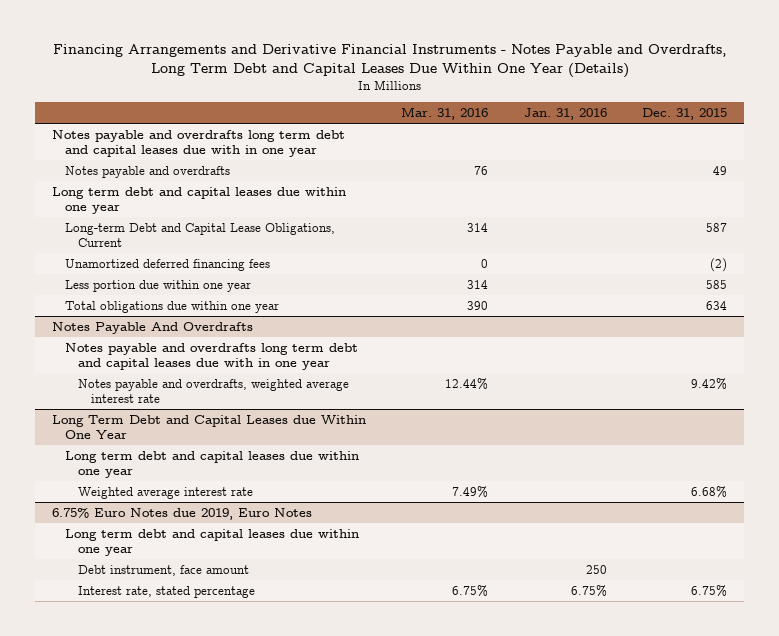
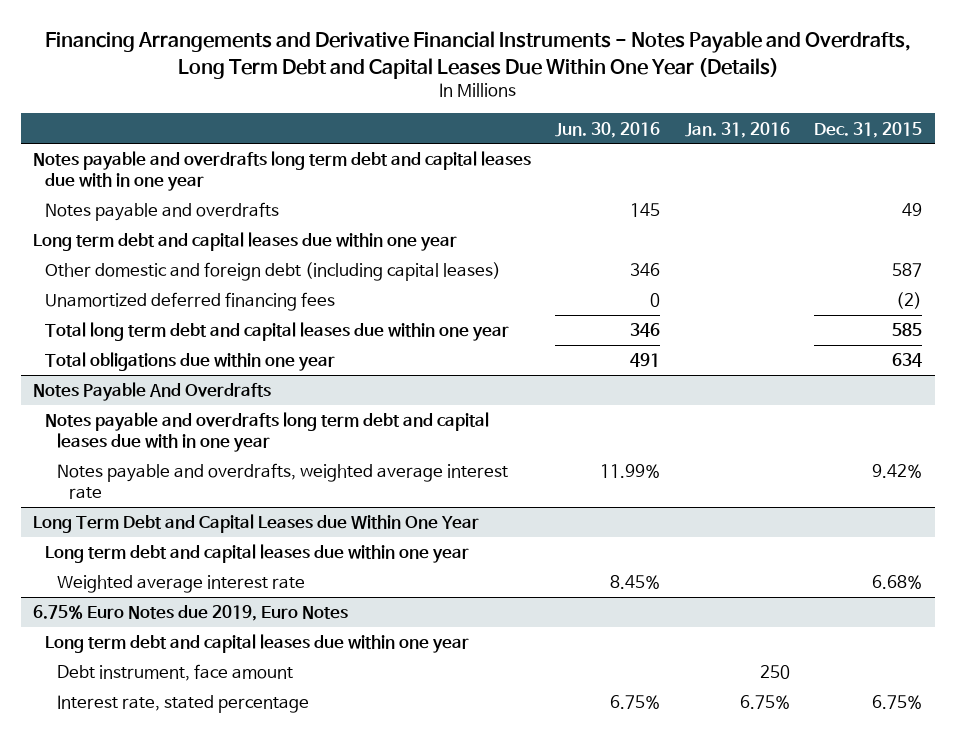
- | Mar. 31, 2016 | Jan. 31, 2016 | Dec. 31, 2015
+ | Jun. 30, 2016 | Jan. 31, 2016 | Dec. 31, 2015
- Long-term Debt and Capital Lease Obligations, Current | 314 | | 587
+ Other domestic and foreign debt (including capital leases) | 346 | | 587
- Less portion due within one year | 314 | | 585
+ Total long term debt and capital leases due within one year | 346 | | 585

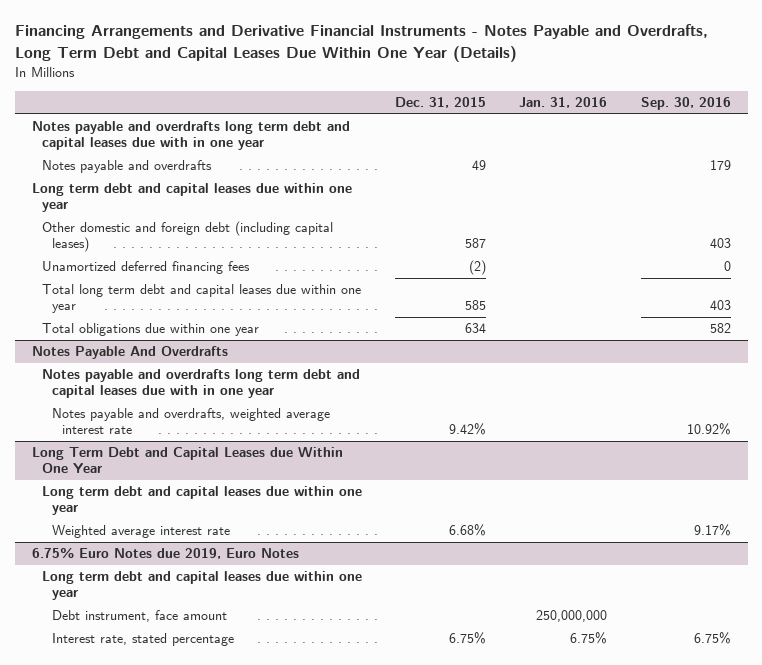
- | Jun. 30, 2016 | Jan. 31, 2016 | Dec. 31, 2015
+ | Dec. 31, 2015 | Jan. 31, 2016 | Sep. 30, 2016
@ 6.75% Euro Notes due 2019, Euro Notes
- Debt instrument, face amount | | 250 |
+ Debt instrument, face amount | | 250,000,000 |

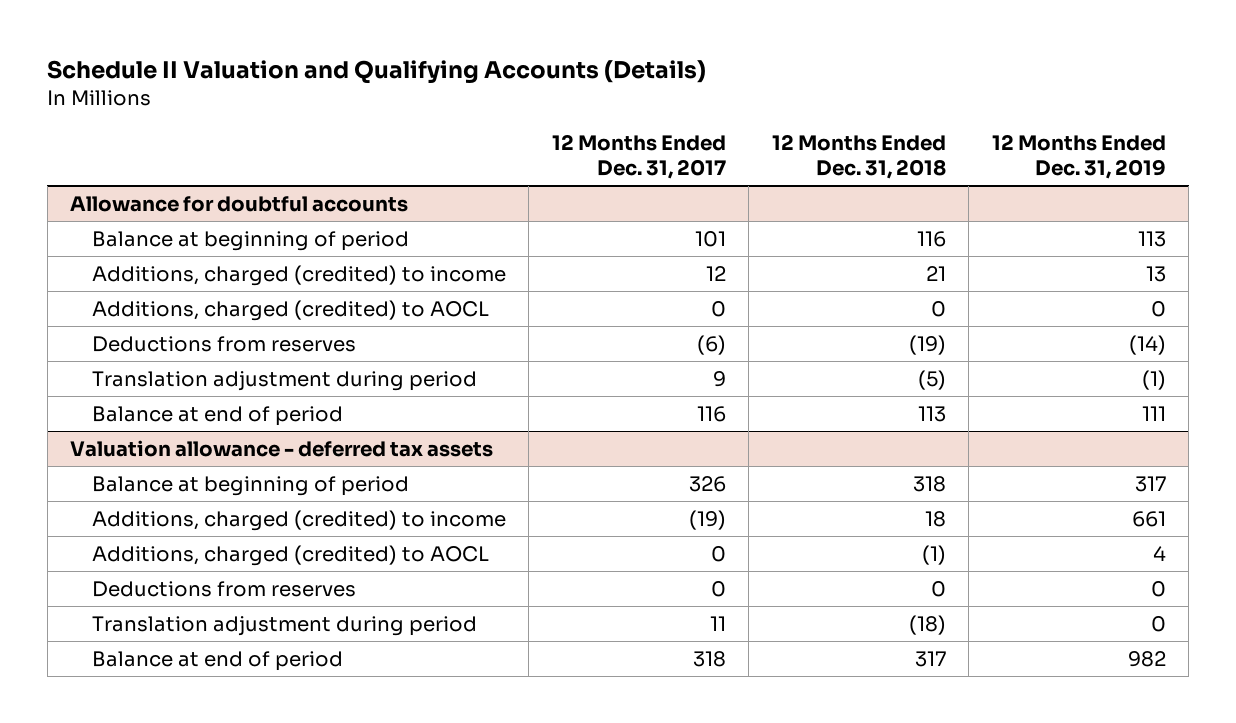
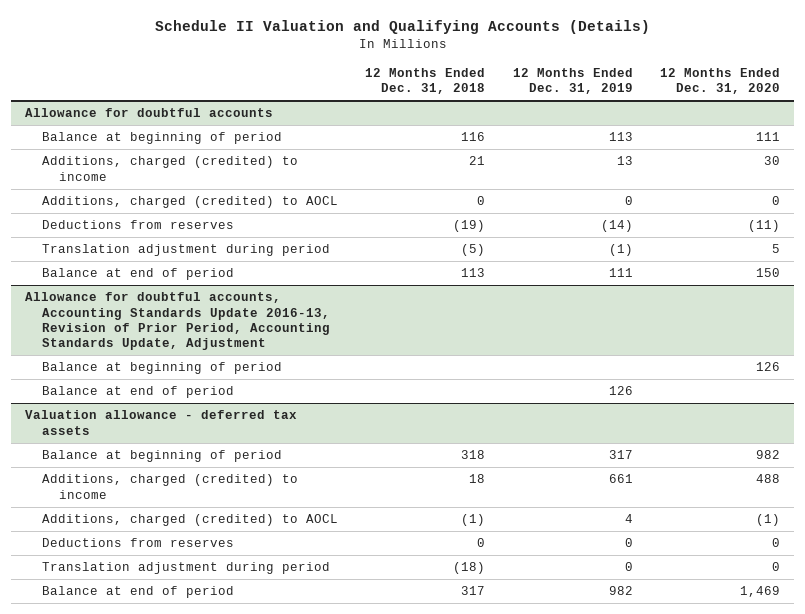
- | 12 Months Ended Dec. 31, 2017 | 12 Months Ended Dec. 31, 2018 | 12 Months Ended Dec. 31, 2019
+ | 12 Months Ended Dec. 31, 2018 | 12 Months Ended Dec. 31, 2019 | 12 Months Ended Dec. 31, 2020
+ Allowance for doubtful accounts, Accounting Standards Update 2016-13, Revision of Prior Period, Accounting Standards Update, Adjustment
+ Balance at beginning of period | | | 126
+ Balance at end of period | | 126 |

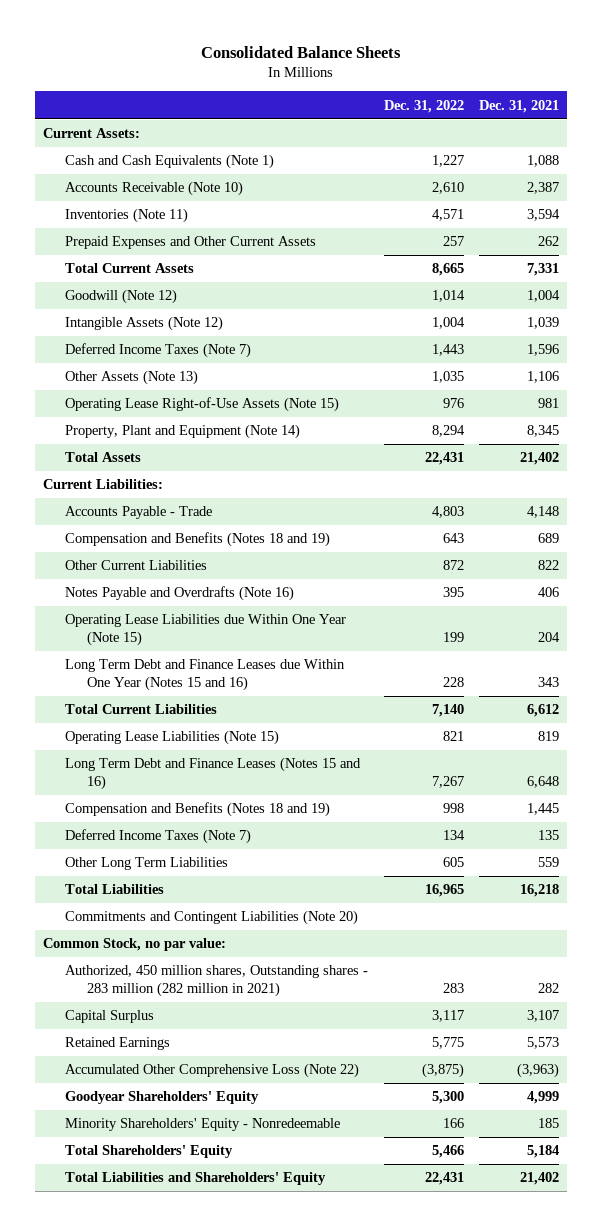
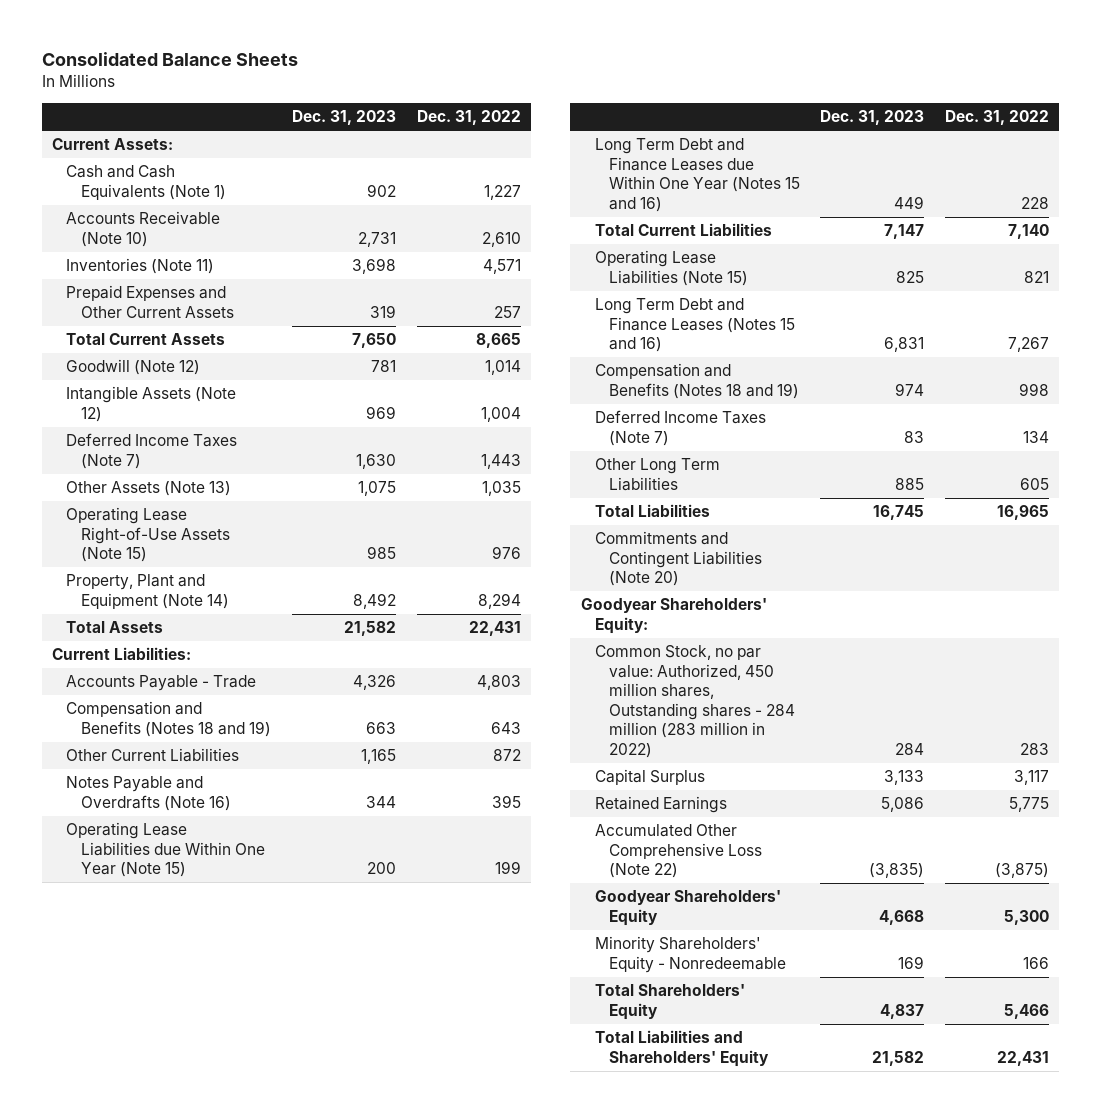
- | Dec. 31, 2022 | Dec. 31, 2021
+ | Dec. 31, 2023 | Dec. 31, 2022
- Common Stock, no par value:
- Authorized, 450 million shares, Outstanding shares - 283 million (282 million in 2021) | 283 | 282
+ Goodyear Shareholders' Equity:
+ Common Stock, no par value: Authorized, 450 million shares, Outstanding shares - 284 million (283 million in 2022) | 284 | 283

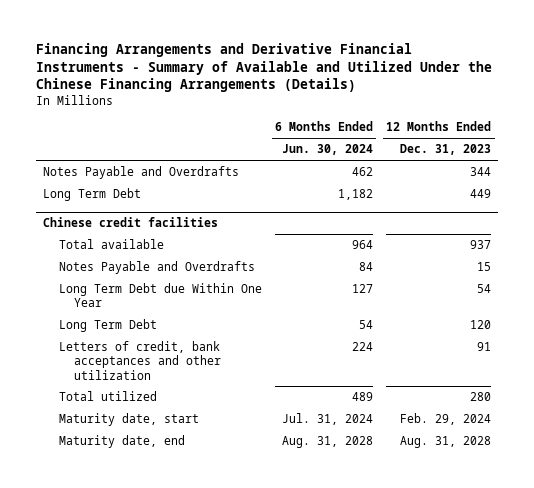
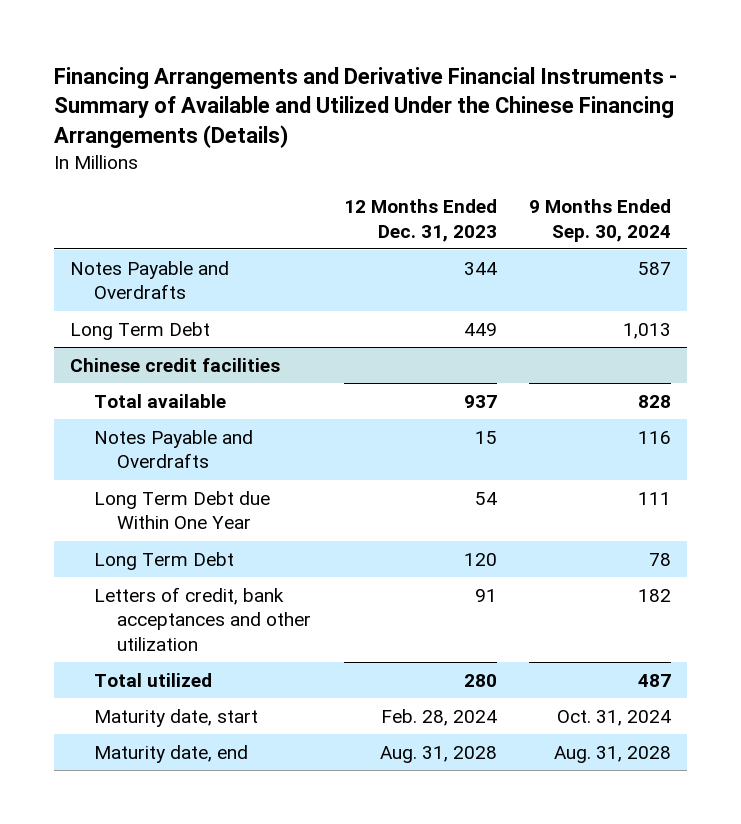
- | 6 Months Ended Jun. 30, 2024 | 12 Months Ended Dec. 31, 2023
+ | 12 Months Ended Dec. 31, 2023 | 9 Months Ended Sep. 30, 2024
@ Chinese credit facilities
- Maturity date, start | Jul. 31, 2024 | Feb. 29, 2024
+ Maturity date, start | Feb. 28, 2024 | Oct. 31, 2024

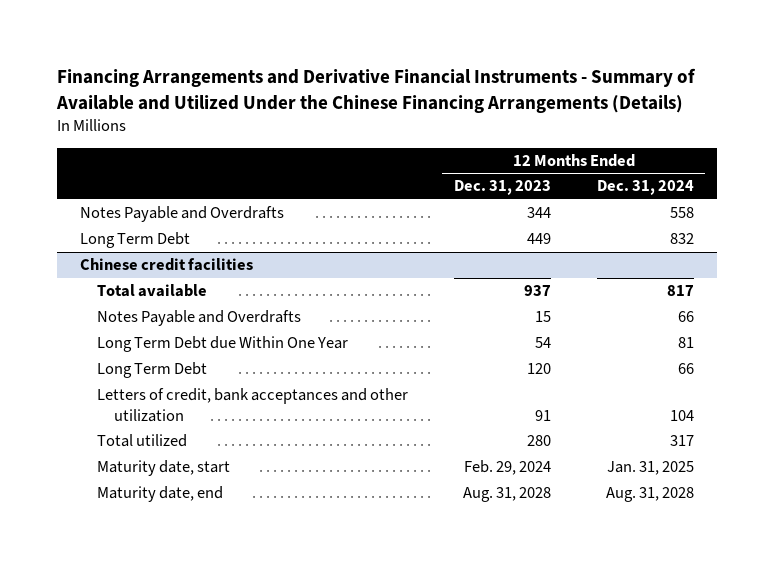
- | 12 Months Ended Dec. 31, 2023 | 9 Months Ended Sep. 30, 2024
+ | 12 Months Ended Dec. 31, 2023 | 12 Months Ended Dec. 31, 2024
@ Chinese credit facilities
- Maturity date, start | Feb. 28, 2024 | Oct. 31, 2024
+ Maturity date, start | Feb. 29, 2024 | Jan. 31, 2025

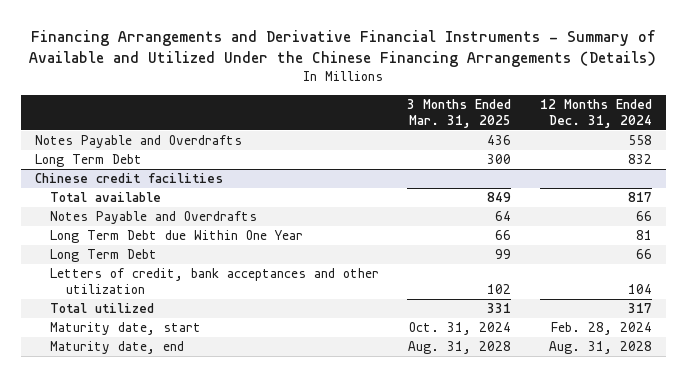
- | 12 Months Ended Dec. 31, 2023 | 12 Months Ended Dec. 31, 2024
+ | 3 Months Ended Mar. 31, 2025 | 12 Months Ended Dec. 31, 2024
@ Chinese credit facilities
- Maturity date, start | Feb. 29, 2024 | Jan. 31, 2025
+ Maturity date, start | Oct. 31, 2024 | Feb. 28, 2024

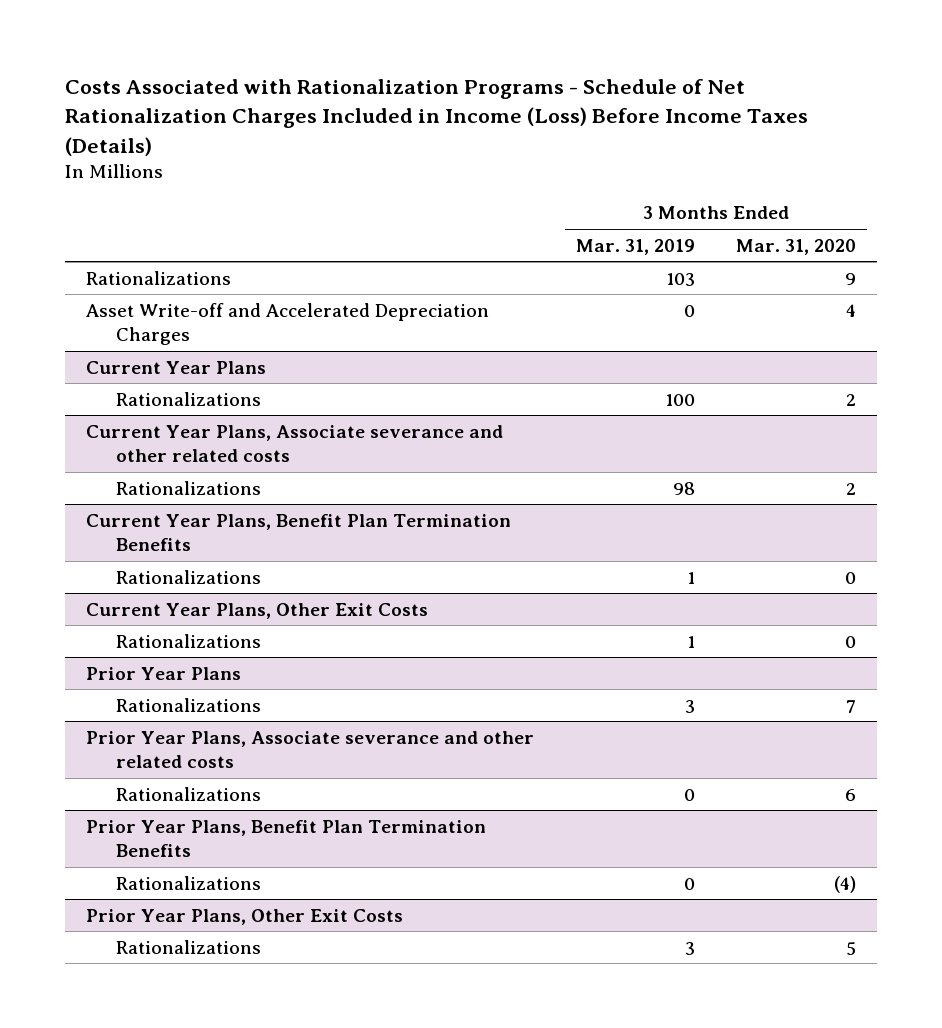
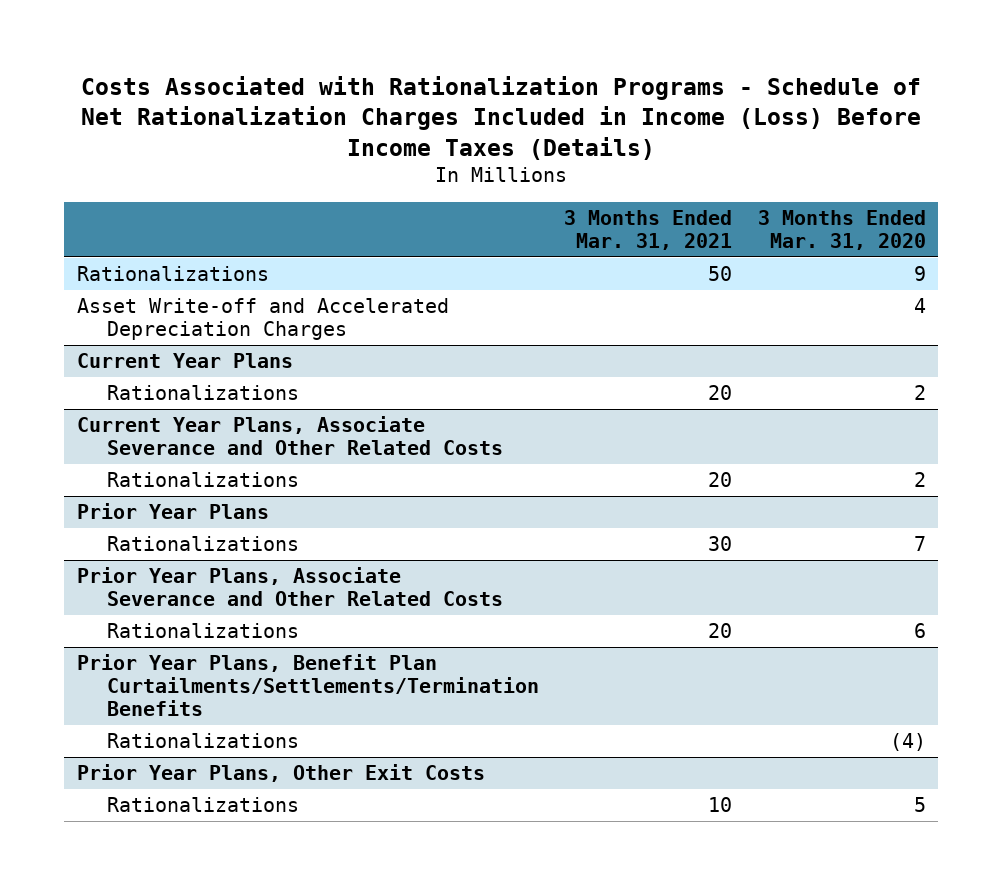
- | 3 Months Ended Mar. 31, 2019 | 3 Months Ended Mar. 31, 2020
+ | 3 Months Ended Mar. 31, 2021 | 3 Months Ended Mar. 31, 2020
- Current Year Plans, Associate severance and other related costs
+ Current Year Plans, Associate Severance and Other Related Costs
- Current Year Plans, Benefit Plan Termination Benefits
- Rationalizations | 1 | 0
- Current Year Plans, Other Exit Costs
- Rationalizations | 1 | 0
- Prior Year Plans, Associate severance and other related costs
+ Prior Year Plans, Associate Severance and Other Related Costs
- Prior Year Plans, Benefit Plan Termination Benefits
+ Prior Year Plans, Benefit Plan Curtailments/Settlements/Termination Benefits

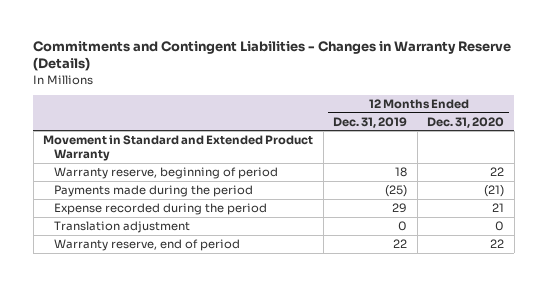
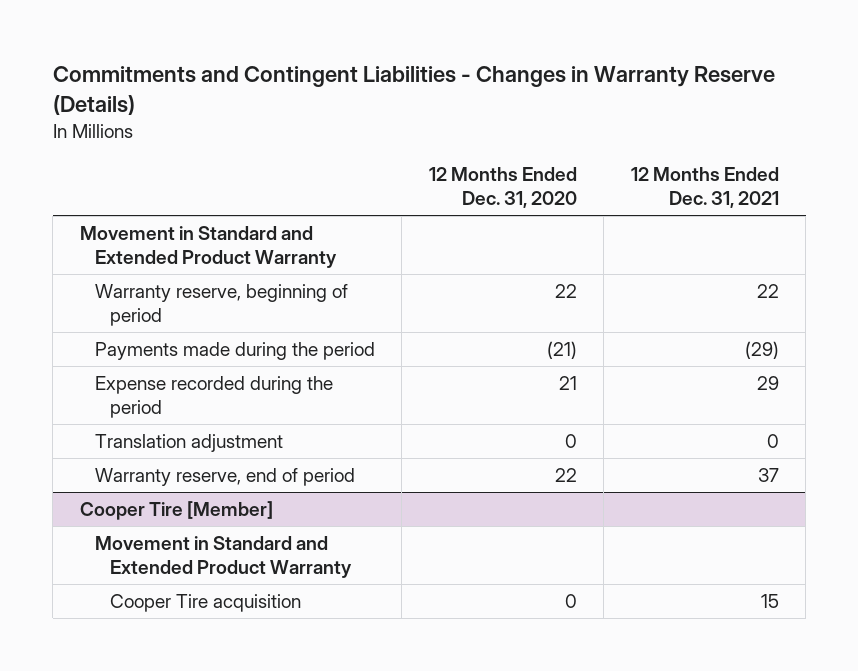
- | 12 Months Ended Dec. 31, 2019 | 12 Months Ended Dec. 31, 2020
+ | 12 Months Ended Dec. 31, 2020 | 12 Months Ended Dec. 31, 2021
+ Cooper Tire [Member]
+ Movement in Standard and Extended Product Warranty
+ Cooper Tire acquisition | 0 | 15

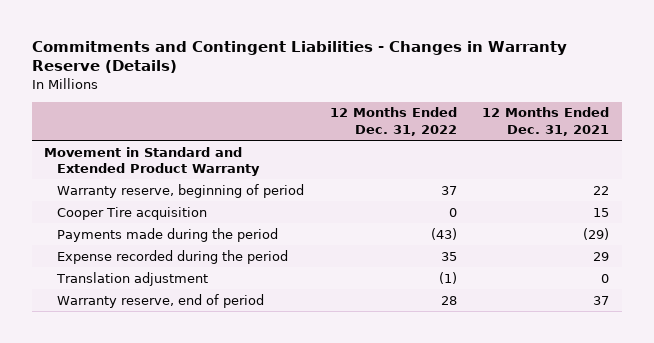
- | 12 Months Ended Dec. 31, 2020 | 12 Months Ended Dec. 31, 2021
+ | 12 Months Ended Dec. 31, 2022 | 12 Months Ended Dec. 31, 2021
+ Cooper Tire acquisition | 0 | 15
- Cooper Tire [Member]
- Movement in Standard and Extended Product Warranty
- Cooper Tire acquisition | 0 | 15

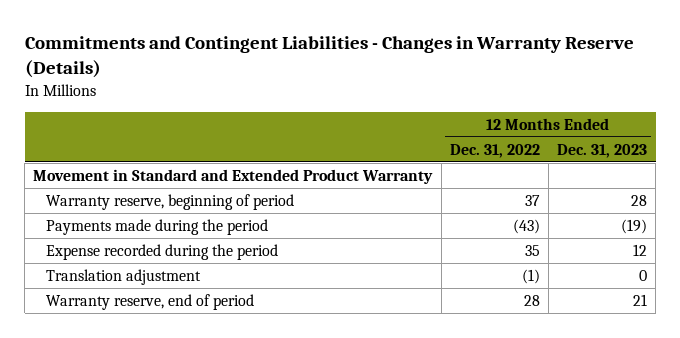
- | 12 Months Ended Dec. 31, 2022 | 12 Months Ended Dec. 31, 2021
+ | 12 Months Ended Dec. 31, 2022 | 12 Months Ended Dec. 31, 2023
- Cooper Tire acquisition | 0 | 15

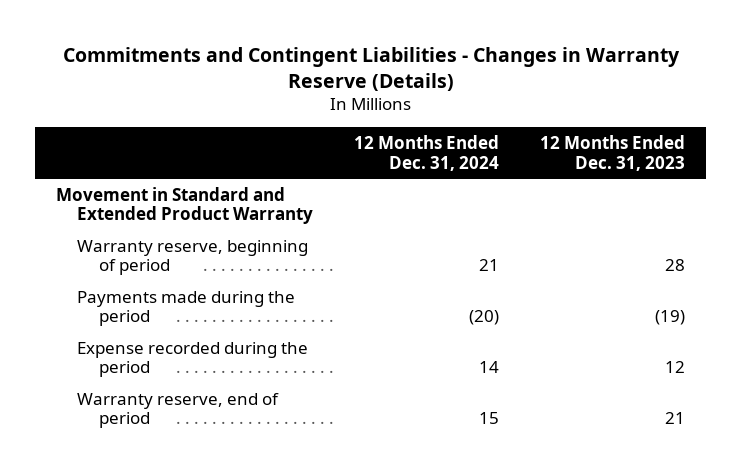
- | 12 Months Ended Dec. 31, 2022 | 12 Months Ended Dec. 31, 2023
+ | 12 Months Ended Dec. 31, 2024 | 12 Months Ended Dec. 31, 2023
- Translation adjustment | (1) | 0

